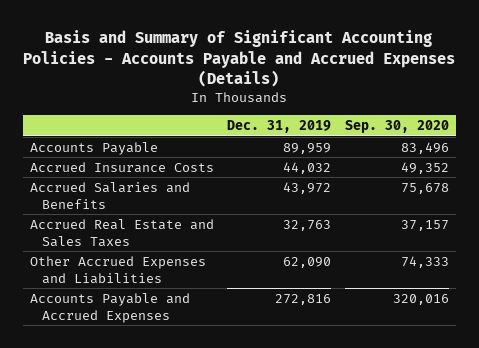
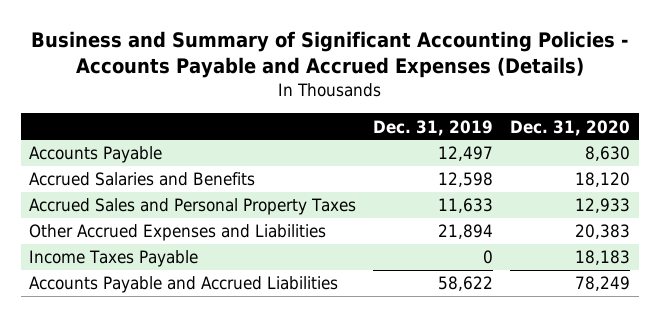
- Basis and Summary of Significant Accounting Policies - Accounts Payable and Accrued Expenses (Details)
+ Business and Summary of Significant Accounting Policies - Accounts Payable and Accrued Expenses (Details)
- | Dec. 31, 2019 | Sep. 30, 2020
+ | Dec. 31, 2019 | Dec. 31, 2020
- Accounts Payable | 89,959 | 83,496
- Accrued Insurance Costs | 44,032 | 49,352
- Accrued Salaries and Benefits | 43,972 | 75,678
- Accrued Real Estate and Sales Taxes | 32,763 | 37,157
- Other Accrued Expenses and Liabilities | 62,090 | 74,333
- Accounts Payable and Accrued Expenses | 272,816 | 320,016
+ Accounts Payable | 12,497 | 8,630
+ Accrued Salaries and Benefits | 12,598 | 18,120
+ Accrued Sales and Personal Property Taxes | 11,633 | 12,933
+ Other Accrued Expenses and Liabilities | 21,894 | 20,383
+ Income Taxes Payable | 0 | 18,183
+ Accounts Payable and Accrued Liabilities | 58,622 | 78,249

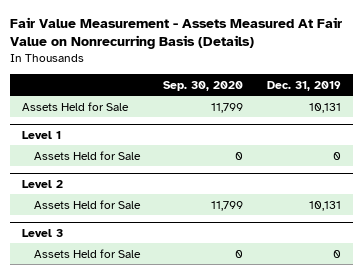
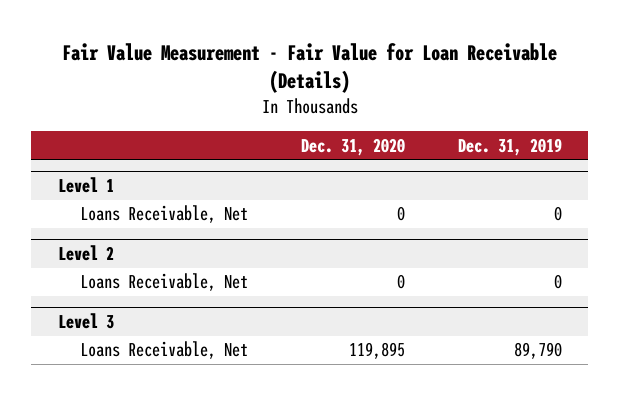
- Fair Value Measurement - Assets Measured At Fair Value on Nonrecurring Basis (Details)
+ Fair Value Measurement - Fair Value for Loan Receivable (Details)
- | Sep. 30, 2020 | Dec. 31, 2019
+ | Dec. 31, 2020 | Dec. 31, 2019
- Assets Held for Sale | 11,799 | 10,131
@ Level 1
- Assets Held for Sale | 0 | 0
+ Loans Receivable, Net | 0 | 0
@ Level 2
- Assets Held for Sale | 11,799 | 10,131
+ Loans Receivable, Net | 0 | 0
@ Level 3
- Assets Held for Sale | 0 | 0
+ Loans Receivable, Net | 119,895 | 89,790

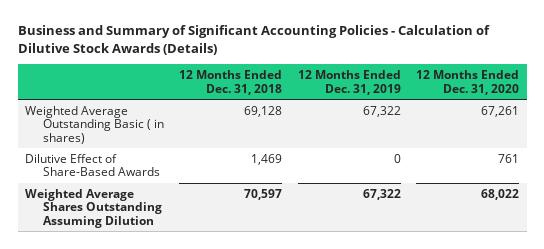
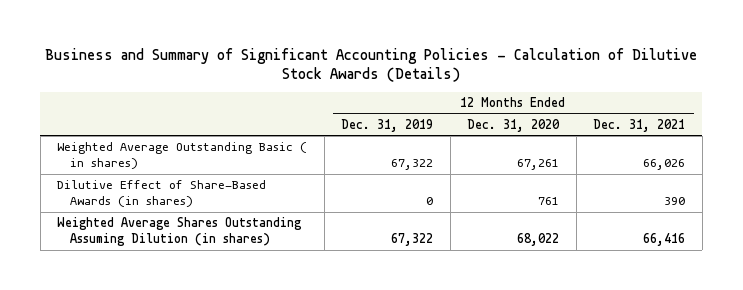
- | 12 Months Ended Dec. 31, 2018 | 12 Months Ended Dec. 31, 2019 | 12 Months Ended Dec. 31, 2020
+ | 12 Months Ended Dec. 31, 2019 | 12 Months Ended Dec. 31, 2020 | 12 Months Ended Dec. 31, 2021
- Dilutive Effect of Share-Based Awards | 1,469 | 0 | 761
- Weighted Average Shares Outstanding Assuming Dilution | 70,597 | 67,322 | 68,022
+ Dilutive Effect of Share-Based Awards (in shares) | 0 | 761 | 390
+ Weighted Average Shares Outstanding Assuming Dilution (in shares) | 67,322 | 68,022 | 66,416

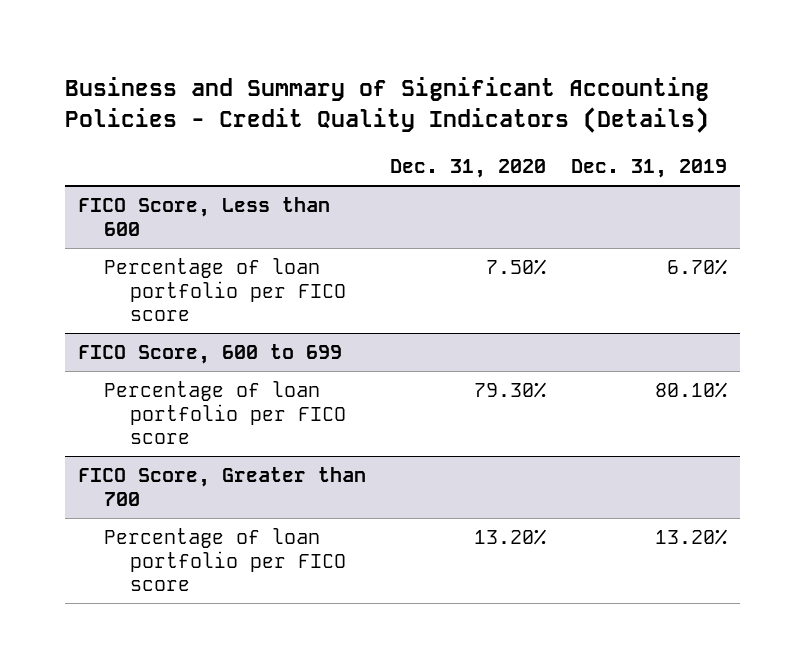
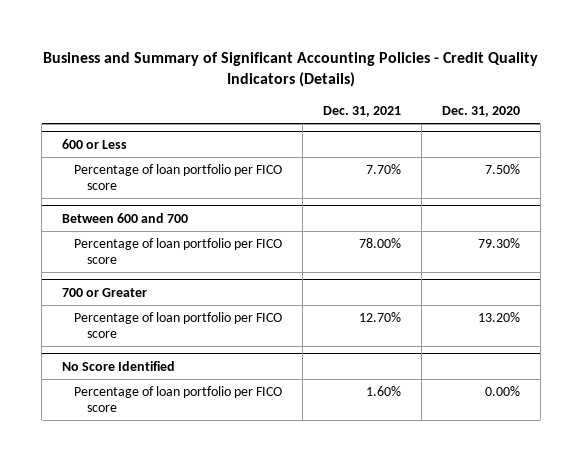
- | Dec. 31, 2020 | Dec. 31, 2019
+ | Dec. 31, 2021 | Dec. 31, 2020
- FICO Score, Less than 600
+ 600 or Less
- FICO Score, 600 to 699
+ Between 600 and 700
- FICO Score, Greater than 700
+ 700 or Greater
+ No Score Identified
+ Percentage of loan portfolio per FICO score | 1.60% | 0.00%

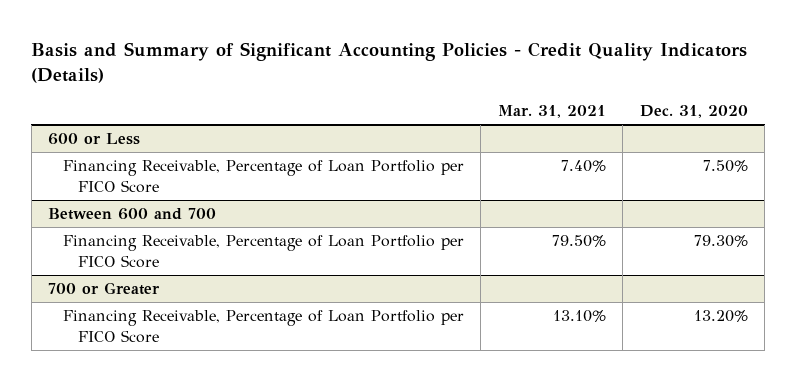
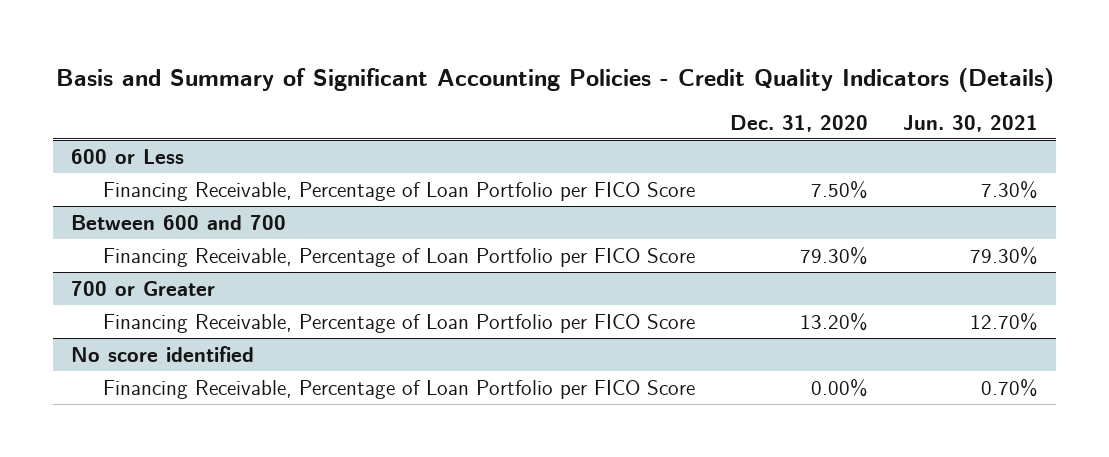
- | Mar. 31, 2021 | Dec. 31, 2020
+ | Dec. 31, 2020 | Jun. 30, 2021
+ No score identified
+ Financing Receivable, Percentage of Loan Portfolio per FICO Score | 0.00% | 0.70%

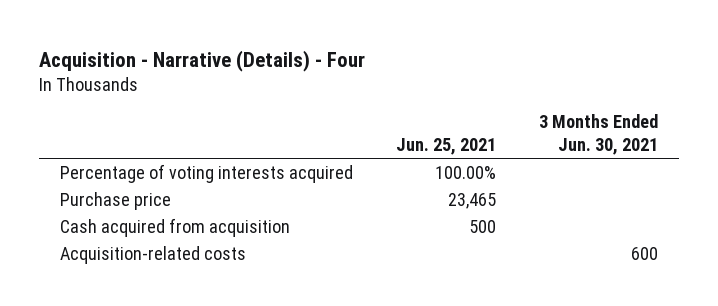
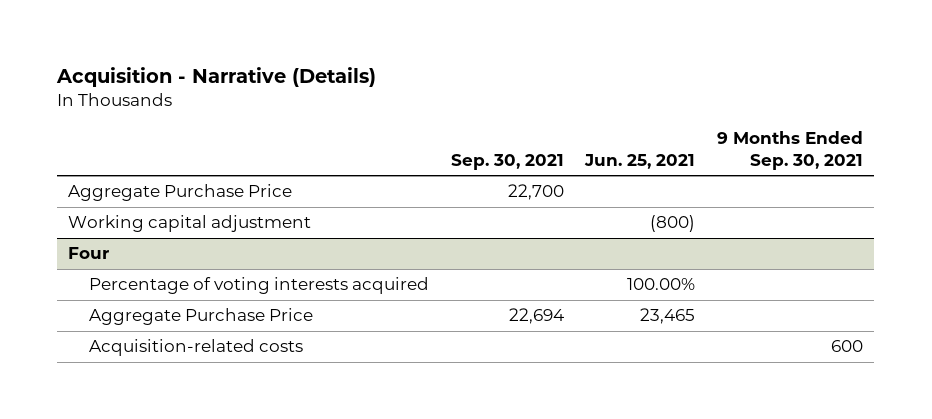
- Acquisition - Narrative (Details) - Four
+ Acquisition - Narrative (Details)
- | Jun. 25, 2021 | 3 Months Ended Jun. 30, 2021
+ | Sep. 30, 2021 | Jun. 25, 2021 | 9 Months Ended Sep. 30, 2021
+ Aggregate Purchase Price | 22,700 | |
+ Working capital adjustment | | (800) |
+ Four
- Purchase price | 23,465 |
- Cash acquired from acquisition | 500 |
+ Aggregate Purchase Price | 22,694 | 23,465 |

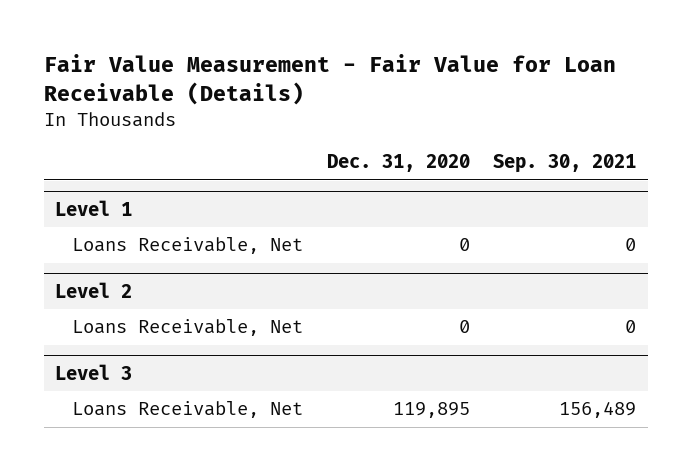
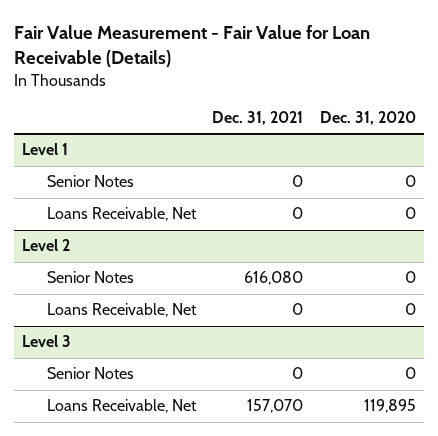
- | Dec. 31, 2020 | Sep. 30, 2021
+ | Dec. 31, 2021 | Dec. 31, 2020
@ Level 1
+ Senior Notes | 0 | 0
@ Level 2
+ Senior Notes | 616,080 | 0
@ Level 3
+ Senior Notes | 0 | 0

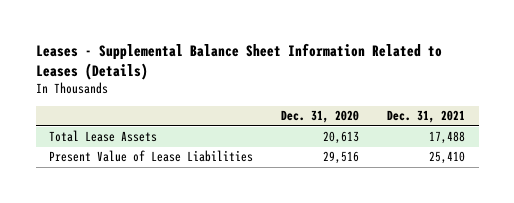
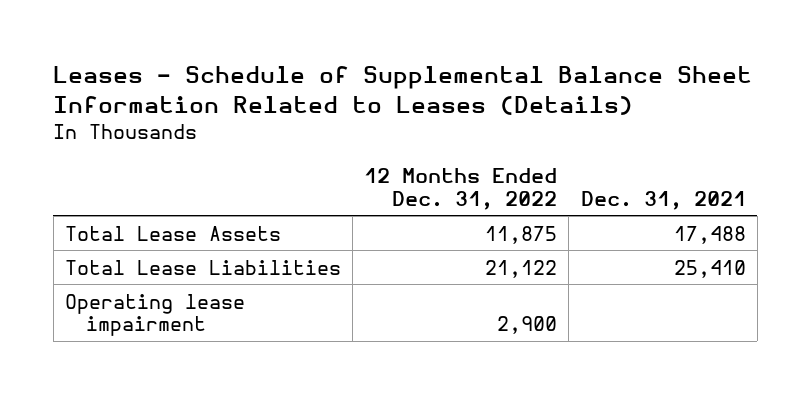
- Leases - Supplemental Balance Sheet Information Related to Leases (Details)
+ Leases - Schedule of Supplemental Balance Sheet Information Related to Leases (Details)
- | Dec. 31, 2020 | Dec. 31, 2021
+ | 12 Months Ended Dec. 31, 2022 | Dec. 31, 2021
- Present Value of Lease Liabilities | 29,516 | 25,410
+ Total Lease Liabilities | 21,122 | 25,410
+ Operating lease impairment | 2,900 |

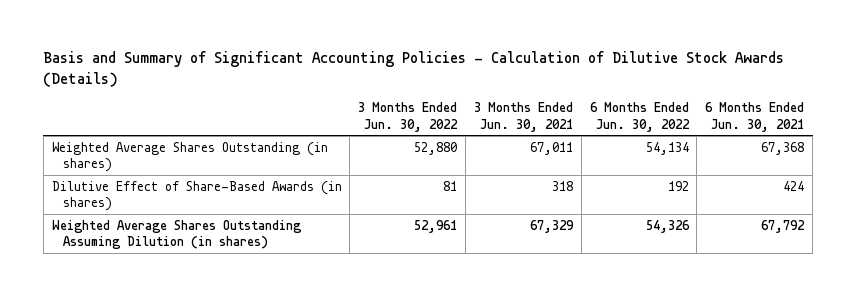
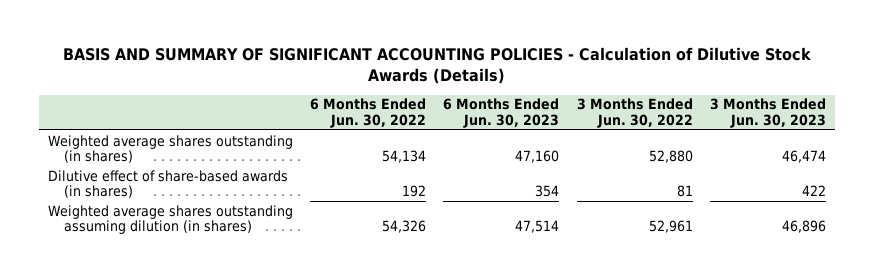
- Basis and Summary of Significant Accounting Policies - Calculation of Dilutive Stock Awards (Details)
+ BASIS AND SUMMARY OF SIGNIFICANT ACCOUNTING POLICIES - Calculation of Dilutive Stock Awards (Details)
- | 3 Months Ended Jun. 30, 2022 | 3 Months Ended Jun. 30, 2021 | 6 Months Ended Jun. 30, 2022 | 6 Months Ended Jun. 30, 2021
+ | 6 Months Ended Jun. 30, 2022 | 6 Months Ended Jun. 30, 2023 | 3 Months Ended Jun. 30, 2022 | 3 Months Ended Jun. 30, 2023
- Weighted Average Shares Outstanding (in shares) | 52,880 | 67,011 | 54,134 | 67,368
- Dilutive Effect of Share-Based Awards (in shares) | 81 | 318 | 192 | 424
- Weighted Average Shares Outstanding Assuming Dilution (in shares) | 52,961 | 67,329 | 54,326 | 67,792
+ Weighted average shares outstanding (in shares) | 54,134 | 47,160 | 52,880 | 46,474
+ Dilutive effect of share-based awards (in shares) | 192 | 354 | 81 | 422
+ Weighted average shares outstanding assuming dilution (in shares) | 54,326 | 47,514 | 52,961 | 46,896

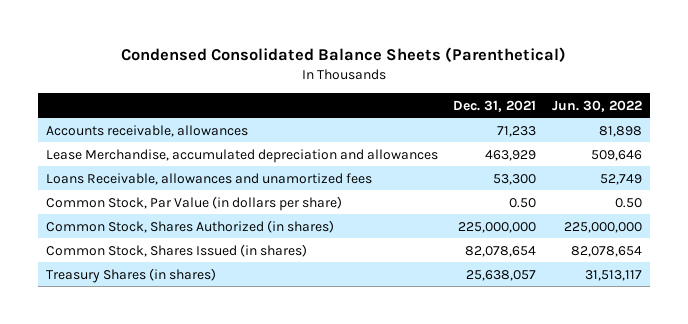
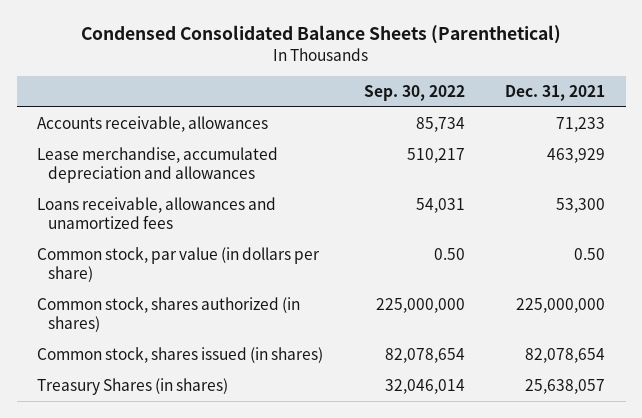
- | Dec. 31, 2021 | Jun. 30, 2022
+ | Sep. 30, 2022 | Dec. 31, 2021
- Lease Merchandise, accumulated depreciation and allowances | 463,929 | 509,646
- Loans Receivable, allowances and unamortized fees | 53,300 | 52,749
- Common Stock, Par Value (in dollars per share) | 0.50 | 0.50
- Common Stock, Shares Authorized (in shares) | 225,000,000 | 225,000,000
- Common Stock, Shares Issued (in shares) | 82,078,654 | 82,078,654
+ Lease merchandise, accumulated depreciation and allowances | 510,217 | 463,929
+ Loans receivable, allowances and unamortized fees | 54,031 | 53,300
+ Common stock, par value (in dollars per share) | 0.50 | 0.50
+ Common stock, shares authorized (in shares) | 225,000,000 | 225,000,000
+ Common stock, shares issued (in shares) | 82,078,654 | 82,078,654

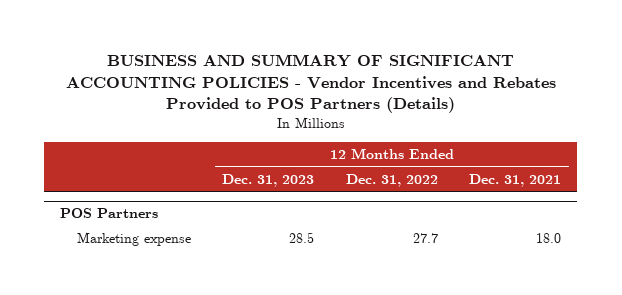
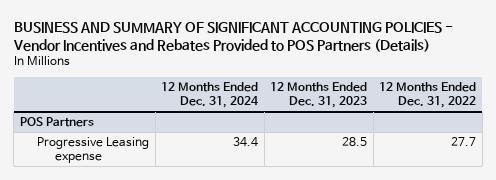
- | 12 Months Ended Dec. 31, 2023 | 12 Months Ended Dec. 31, 2022 | 12 Months Ended Dec. 31, 2021
+ | 12 Months Ended Dec. 31, 2024 | 12 Months Ended Dec. 31, 2023 | 12 Months Ended Dec. 31, 2022
@ POS Partners
- Marketing expense | 28.5 | 27.7 | 18.0
+ Progressive Leasing expense | 34.4 | 28.5 | 27.7

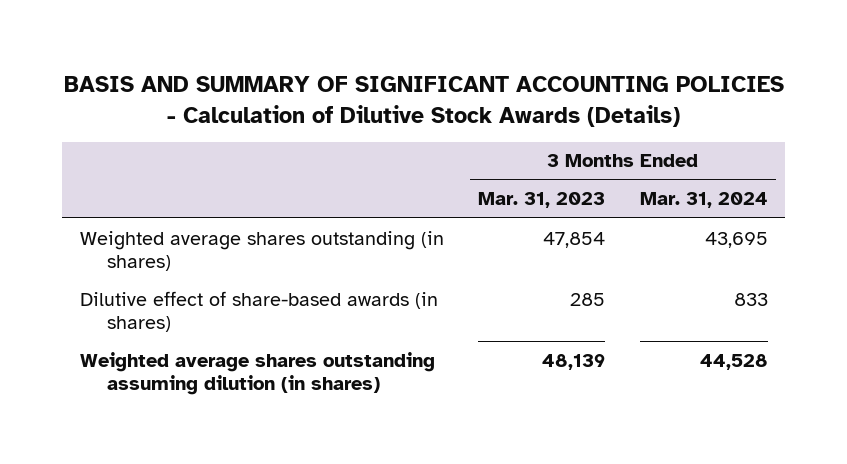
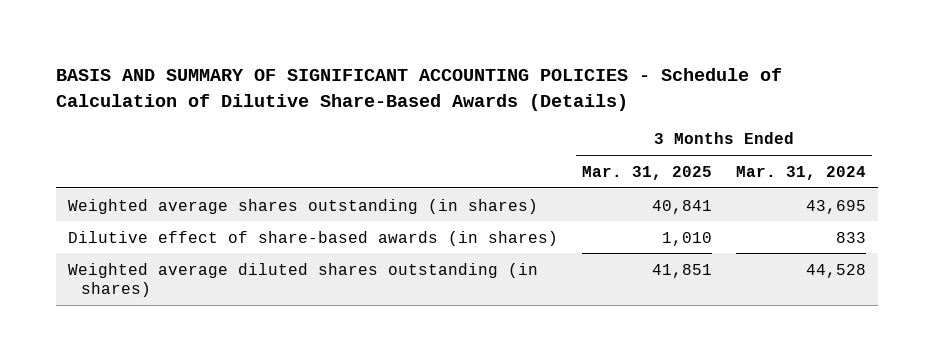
- BASIS AND SUMMARY OF SIGNIFICANT ACCOUNTING POLICIES - Calculation of Dilutive Stock Awards (Details)
+ BASIS AND SUMMARY OF SIGNIFICANT ACCOUNTING POLICIES - Schedule of Calculation of Dilutive Share-Based Awards (Details)
- | 3 Months Ended Mar. 31, 2023 | 3 Months Ended Mar. 31, 2024
+ | 3 Months Ended Mar. 31, 2025 | 3 Months Ended Mar. 31, 2024
- Weighted average shares outstanding assuming dilution (in shares) | 48,139 | 44,528
+ Weighted average diluted shares outstanding (in shares) | 41,851 | 44,528

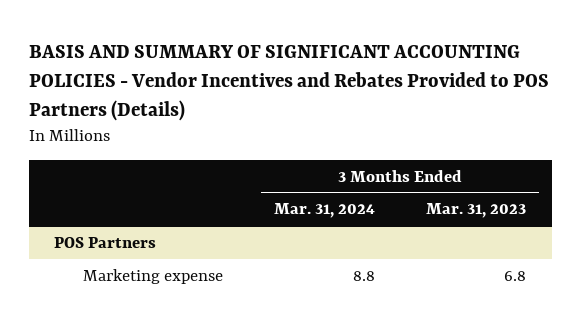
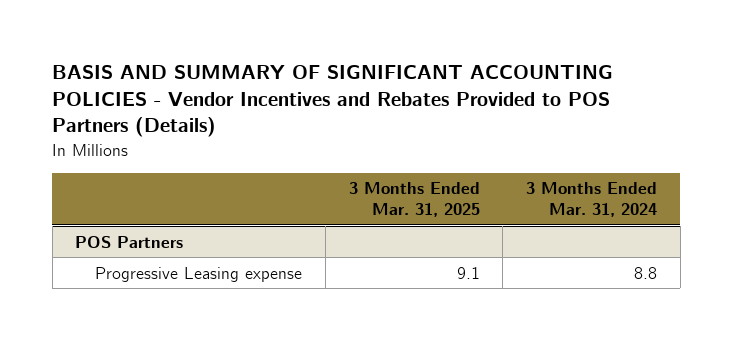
- | 3 Months Ended Mar. 31, 2024 | 3 Months Ended Mar. 31, 2023
+ | 3 Months Ended Mar. 31, 2025 | 3 Months Ended Mar. 31, 2024
@ POS Partners
- Marketing expense | 8.8 | 6.8
+ Progressive Leasing expense | 9.1 | 8.8

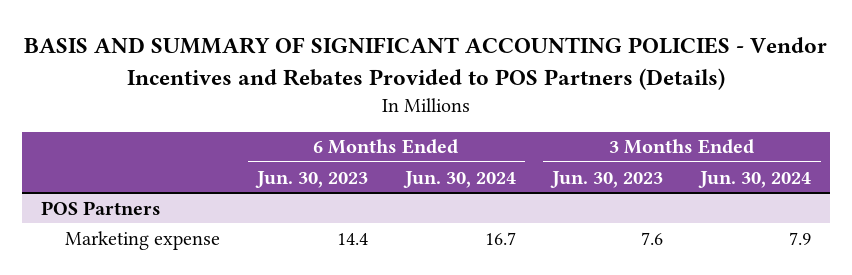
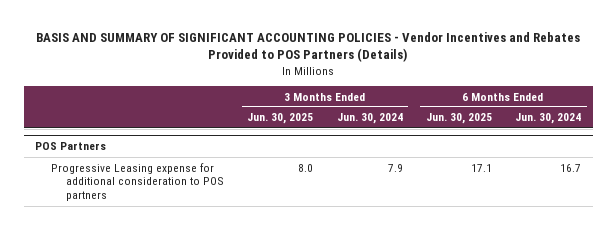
- | 6 Months Ended Jun. 30, 2023 | 6 Months Ended Jun. 30, 2024 | 3 Months Ended Jun. 30, 2023 | 3 Months Ended Jun. 30, 2024
+ | 3 Months Ended Jun. 30, 2025 | 3 Months Ended Jun. 30, 2024 | 6 Months Ended Jun. 30, 2025 | 6 Months Ended Jun. 30, 2024
@ POS Partners
- Marketing expense | 14.4 | 16.7 | 7.6 | 7.9
+ Progressive Leasing expense for additional consideration to POS partners | 8.0 | 7.9 | 17.1 | 16.7

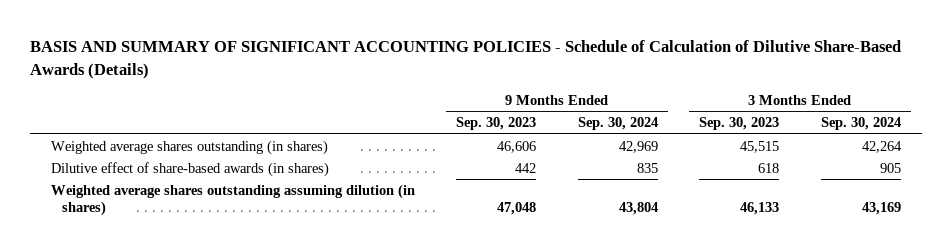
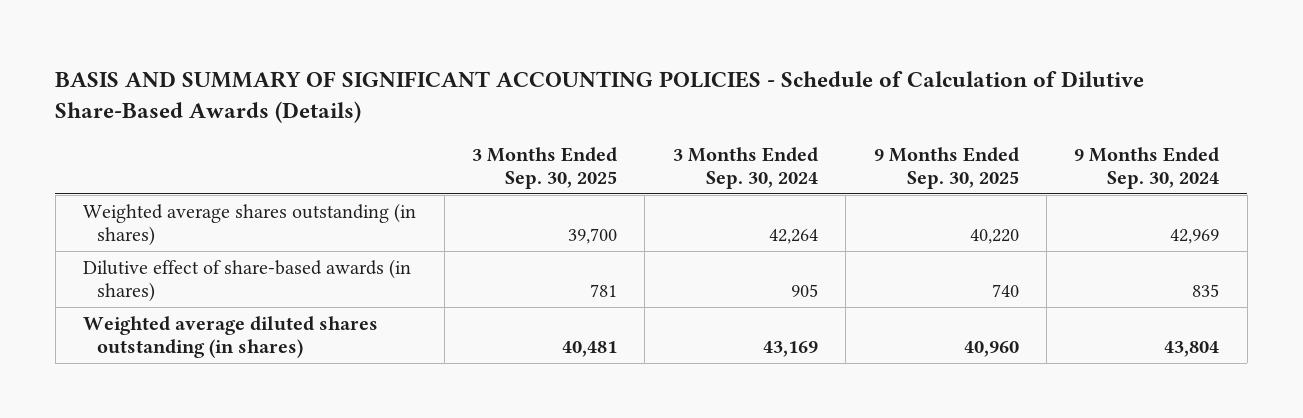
- | 9 Months Ended Sep. 30, 2023 | 9 Months Ended Sep. 30, 2024 | 3 Months Ended Sep. 30, 2023 | 3 Months Ended Sep. 30, 2024
+ | 3 Months Ended Sep. 30, 2025 | 3 Months Ended Sep. 30, 2024 | 9 Months Ended Sep. 30, 2025 | 9 Months Ended Sep. 30, 2024
- Weighted average shares outstanding assuming dilution (in shares) | 47,048 | 43,804 | 46,133 | 43,169
+ Weighted average diluted shares outstanding (in shares) | 40,481 | 43,169 | 40,960 | 43,804

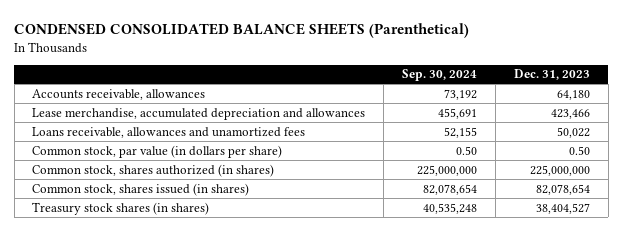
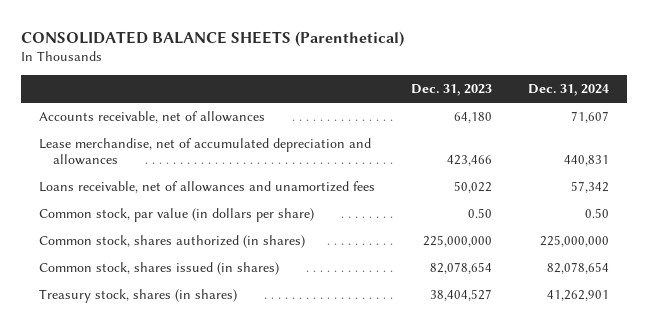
- CONDENSED CONSOLIDATED BALANCE SHEETS (Parenthetical)
+ CONSOLIDATED BALANCE SHEETS (Parenthetical)
- | Sep. 30, 2024 | Dec. 31, 2023
+ | Dec. 31, 2023 | Dec. 31, 2024
- Accounts receivable, allowances | 73,192 | 64,180
- Lease merchandise, accumulated depreciation and allowances | 455,691 | 423,466
- Loans receivable, allowances and unamortized fees | 52,155 | 50,022
+ Accounts receivable, net of allowances | 64,180 | 71,607
+ Lease merchandise, net of accumulated depreciation and allowances | 423,466 | 440,831
+ Loans receivable, net of allowances and unamortized fees | 50,022 | 57,342
- Treasury stock shares (in shares) | 40,535,248 | 38,404,527
+ Treasury stock, shares (in shares) | 38,404,527 | 41,262,901

